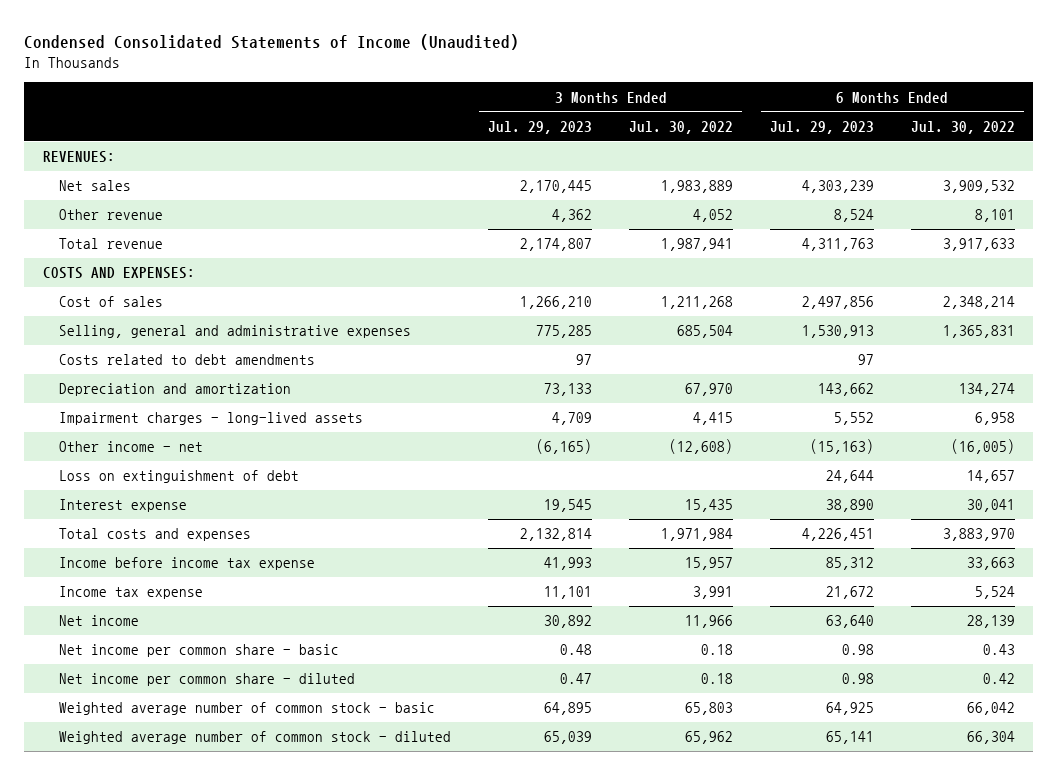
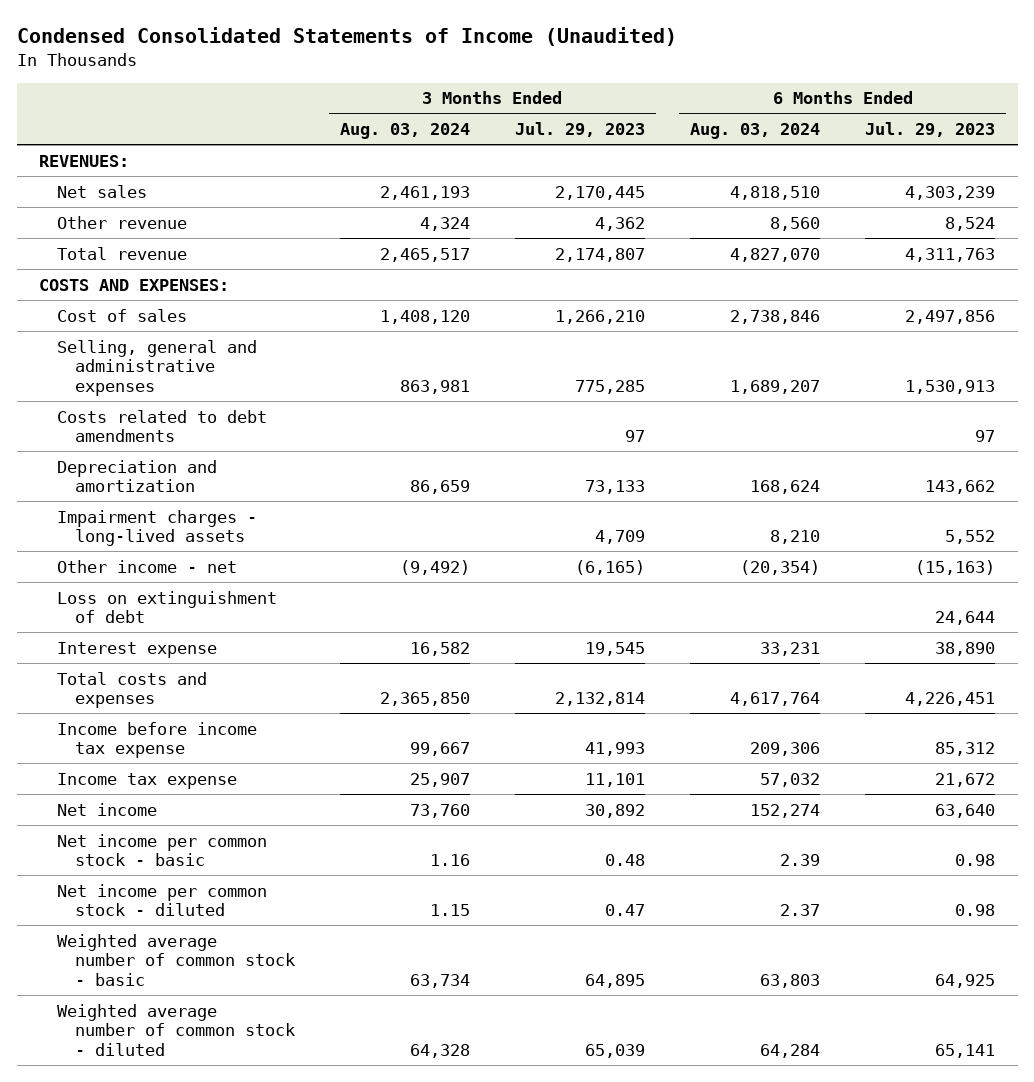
- | 3 Months Ended Jul. 29, 2023 | 3 Months Ended Jul. 30, 2022 | 6 Months Ended Jul. 29, 2023 | 6 Months Ended Jul. 30, 2022
+ | 3 Months Ended Aug. 03, 2024 | 3 Months Ended Jul. 29, 2023 | 6 Months Ended Aug. 03, 2024 | 6 Months Ended Jul. 29, 2023
- Net income per common share - basic | 0.48 | 0.18 | 0.98 | 0.43
- Net income per common share - diluted | 0.47 | 0.18 | 0.98 | 0.42
+ Net income per common stock - basic | 1.16 | 0.48 | 2.39 | 0.98
+ Net income per common stock - diluted | 1.15 | 0.47 | 2.37 | 0.98

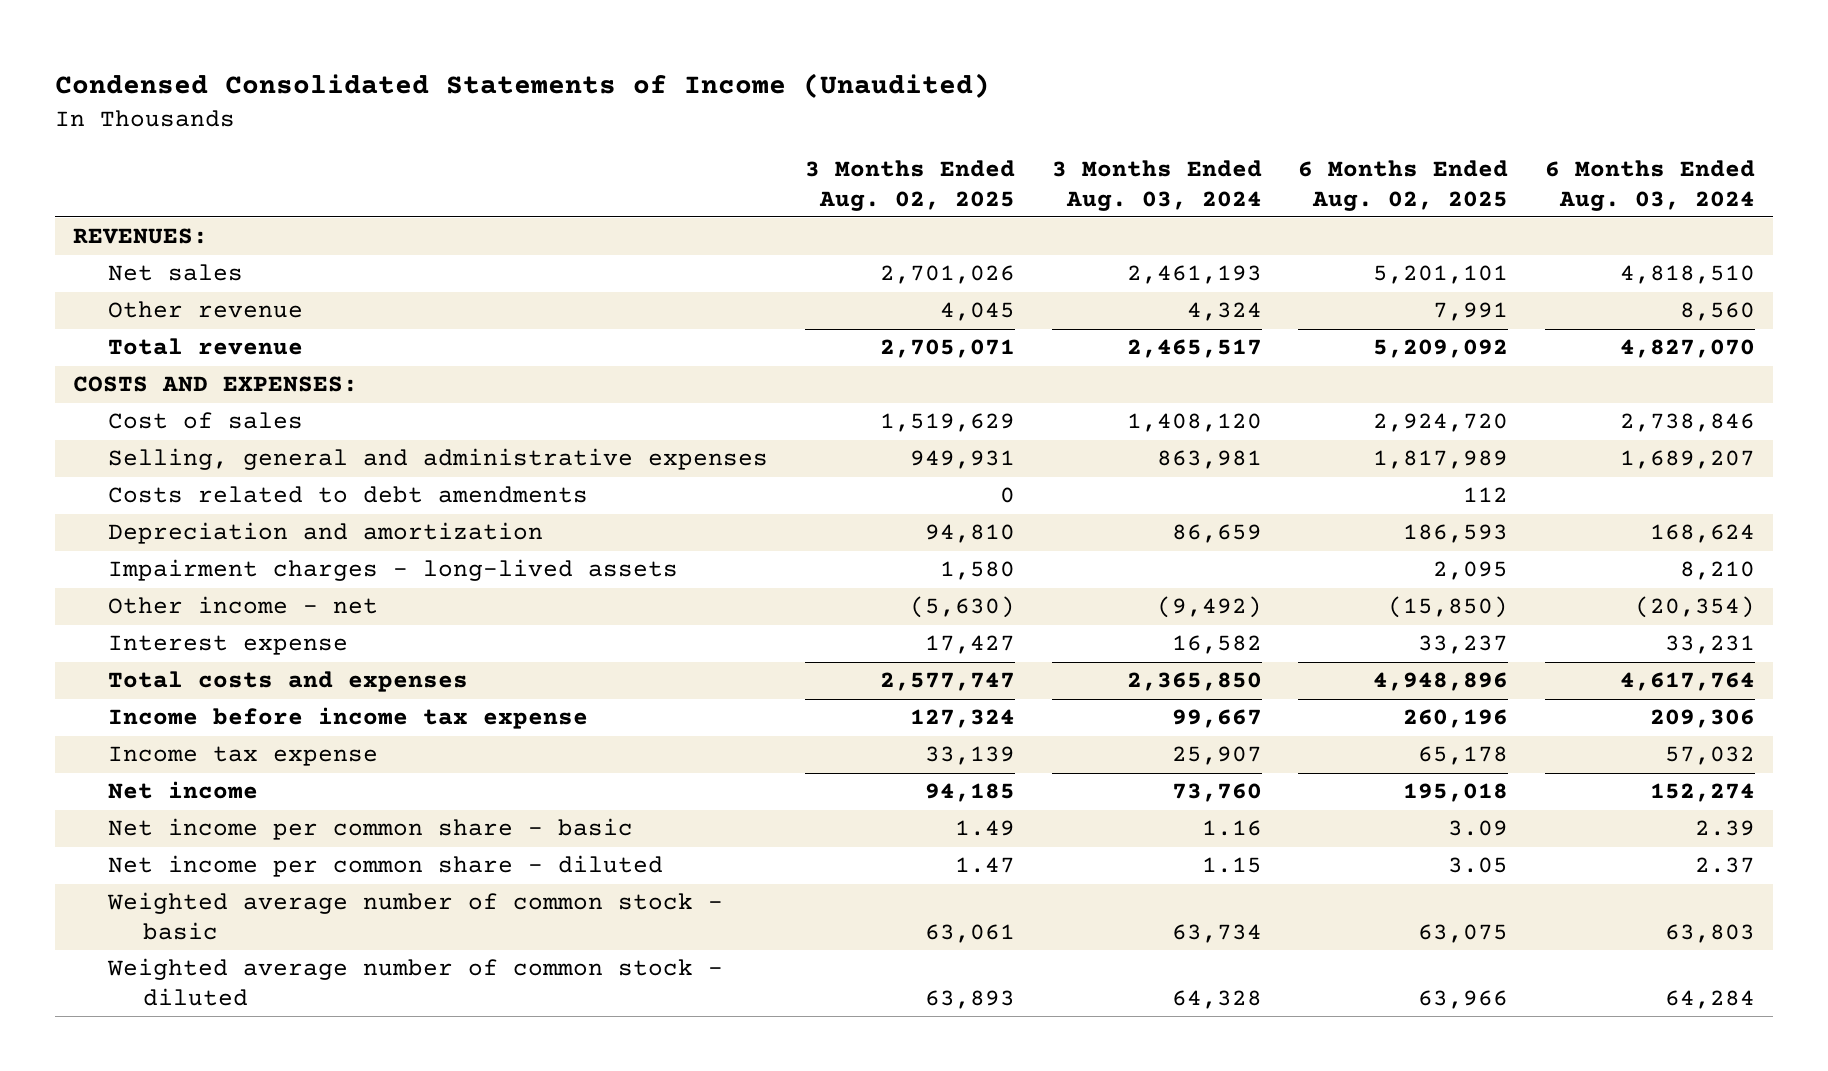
- | 3 Months Ended Aug. 03, 2024 | 3 Months Ended Jul. 29, 2023 | 6 Months Ended Aug. 03, 2024 | 6 Months Ended Jul. 29, 2023
+ | 3 Months Ended Aug. 02, 2025 | 3 Months Ended Aug. 03, 2024 | 6 Months Ended Aug. 02, 2025 | 6 Months Ended Aug. 03, 2024
- Loss on extinguishment of debt | | | | 24,644
- Net income per common stock - basic | 1.16 | 0.48 | 2.39 | 0.98
- Net income per common stock - diluted | 1.15 | 0.47 | 2.37 | 0.98
+ Net income per common share - basic | 1.49 | 1.16 | 3.09 | 2.39
+ Net income per common share - diluted | 1.47 | 1.15 | 3.05 | 2.37

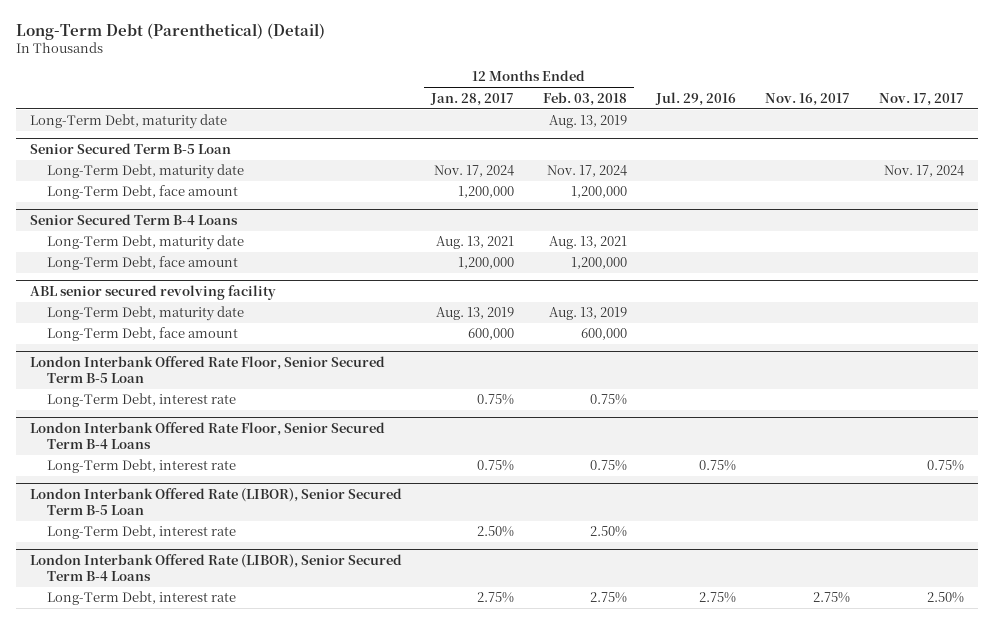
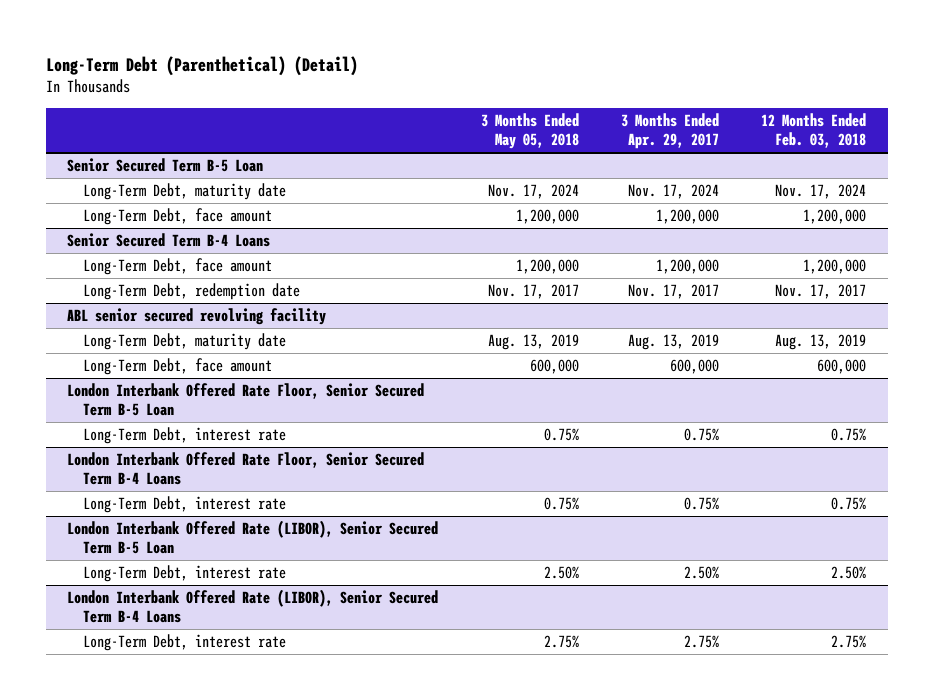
- | 12 Months Ended Jan. 28, 2017 | 12 Months Ended Feb. 03, 2018 | Jul. 29, 2016 | Nov. 16, 2017 | Nov. 17, 2017
+ | 3 Months Ended May 05, 2018 | 3 Months Ended Apr. 29, 2017 | 12 Months Ended Feb. 03, 2018
- Long-Term Debt, maturity date | | Aug. 13, 2019 | | |
@ Senior Secured Term B-4 Loans
- Long-Term Debt, maturity date | Aug. 13, 2021 | Aug. 13, 2021 | | |
+ Long-Term Debt, redemption date | Nov. 17, 2017 | Nov. 17, 2017 | Nov. 17, 2017

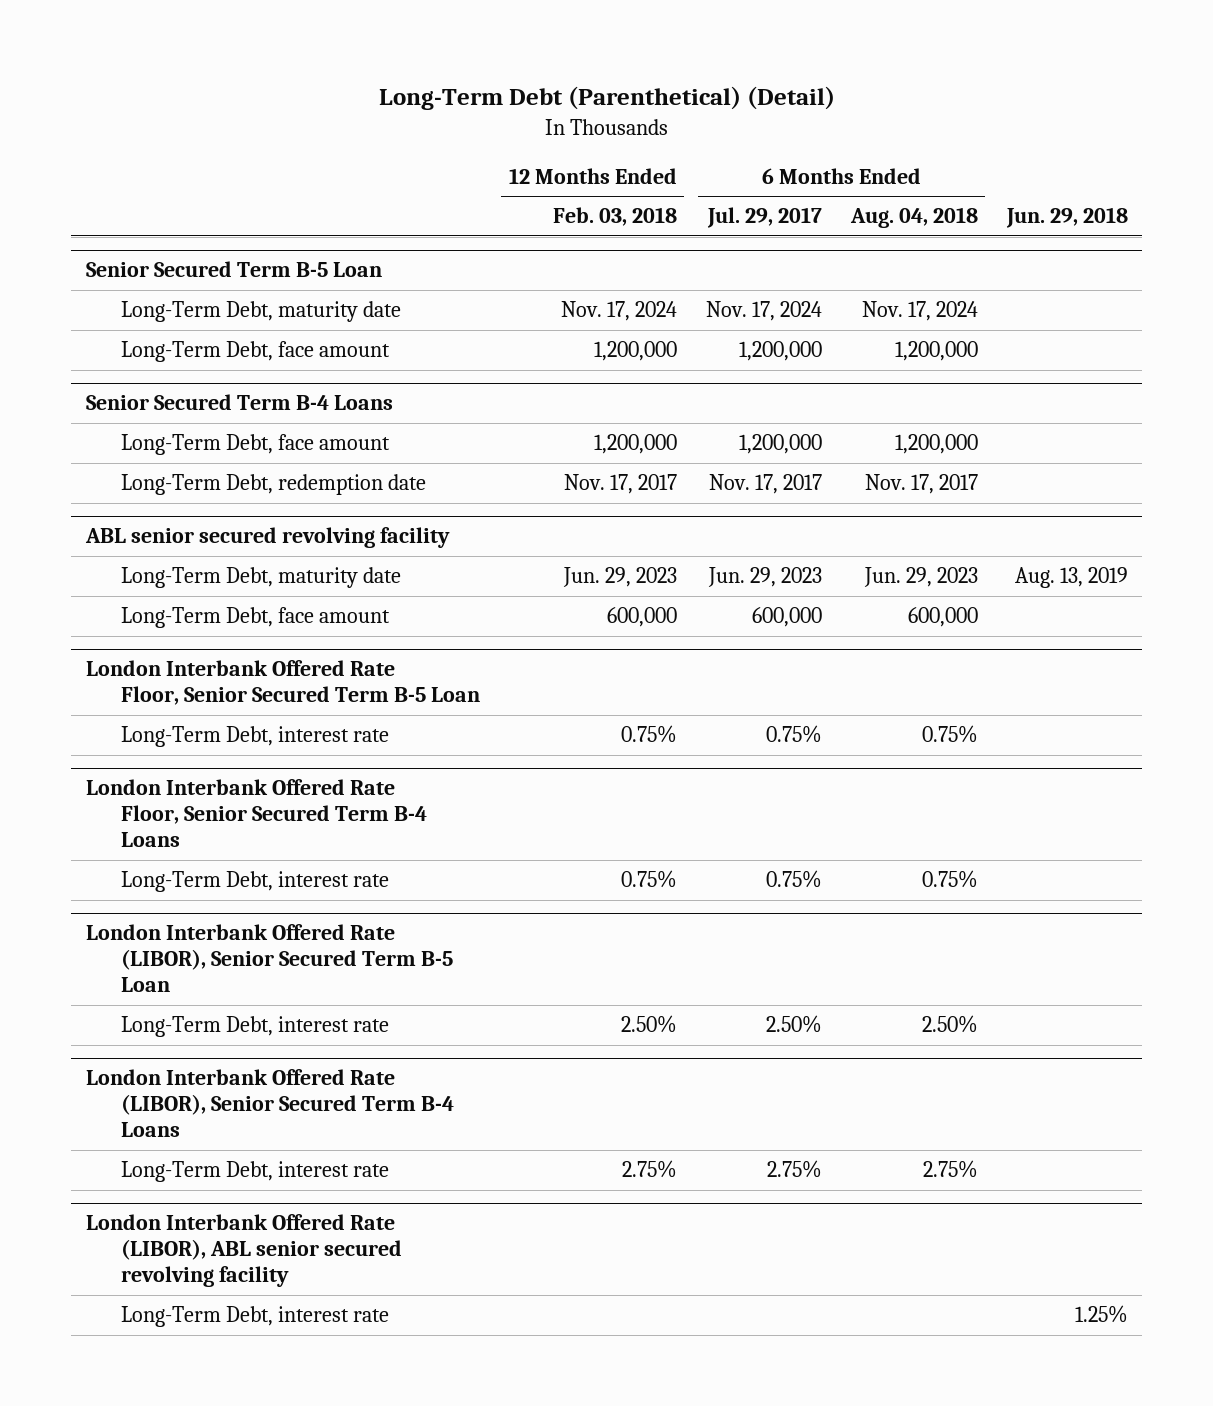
- | 3 Months Ended May 05, 2018 | 3 Months Ended Apr. 29, 2017 | 12 Months Ended Feb. 03, 2018
+ | 12 Months Ended Feb. 03, 2018 | 6 Months Ended Jul. 29, 2017 | 6 Months Ended Aug. 04, 2018 | Jun. 29, 2018
@ ABL senior secured revolving facility
- Long-Term Debt, maturity date | Aug. 13, 2019 | Aug. 13, 2019 | Aug. 13, 2019
+ Long-Term Debt, maturity date | Jun. 29, 2023 | Jun. 29, 2023 | Jun. 29, 2023 | Aug. 13, 2019
+ London Interbank Offered Rate (LIBOR), ABL senior secured revolving facility
+ Long-Term Debt, interest rate | | | | 1.25%

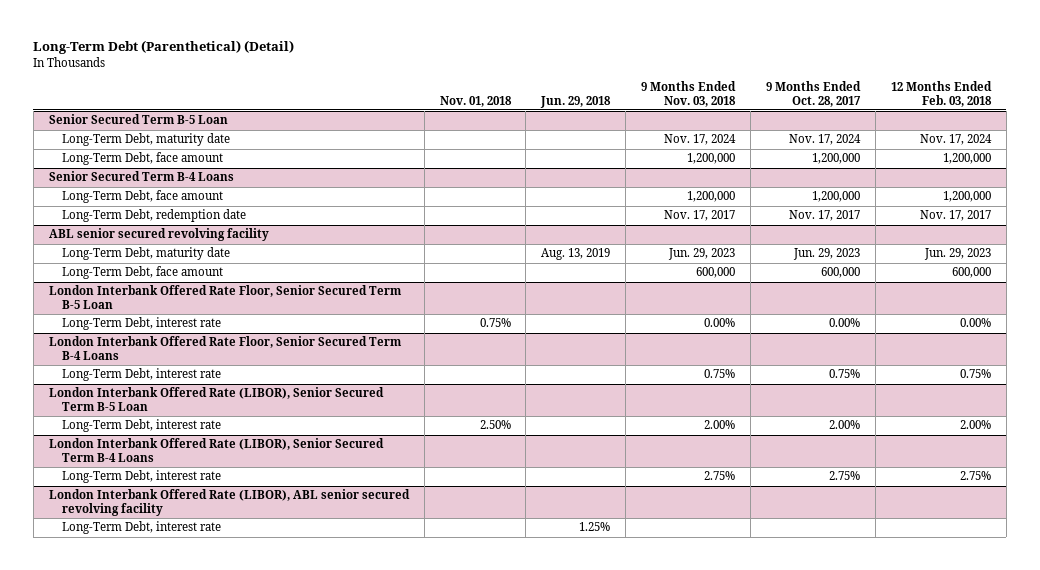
- | 12 Months Ended Feb. 03, 2018 | 6 Months Ended Jul. 29, 2017 | 6 Months Ended Aug. 04, 2018 | Jun. 29, 2018
+ | Nov. 01, 2018 | Jun. 29, 2018 | 9 Months Ended Nov. 03, 2018 | 9 Months Ended Oct. 28, 2017 | 12 Months Ended Feb. 03, 2018
@ London Interbank Offered Rate Floor, Senior Secured Term B-5 Loan
- Long-Term Debt, interest rate | 0.75% | 0.75% | 0.75% |
+ Long-Term Debt, interest rate | 0.75% | | 0.00% | 0.00% | 0.00%
@ London Interbank Offered Rate (LIBOR), Senior Secured Term B-5 Loan
- Long-Term Debt, interest rate | 2.50% | 2.50% | 2.50% |
+ Long-Term Debt, interest rate | 2.50% | | 2.00% | 2.00% | 2.00%

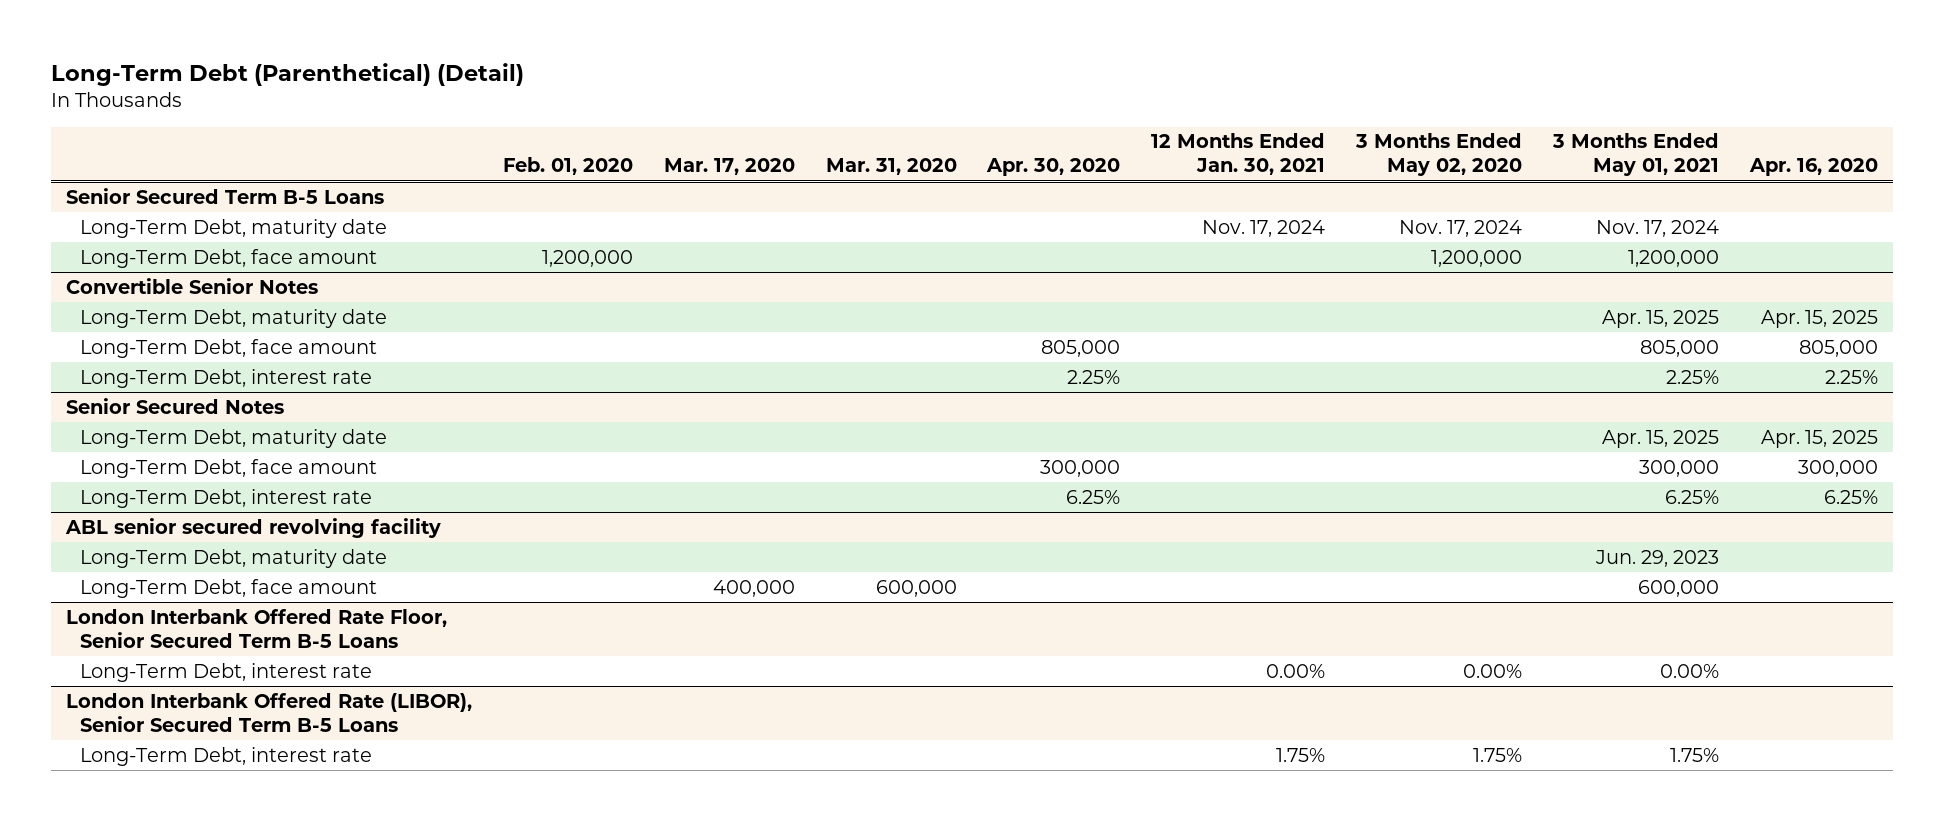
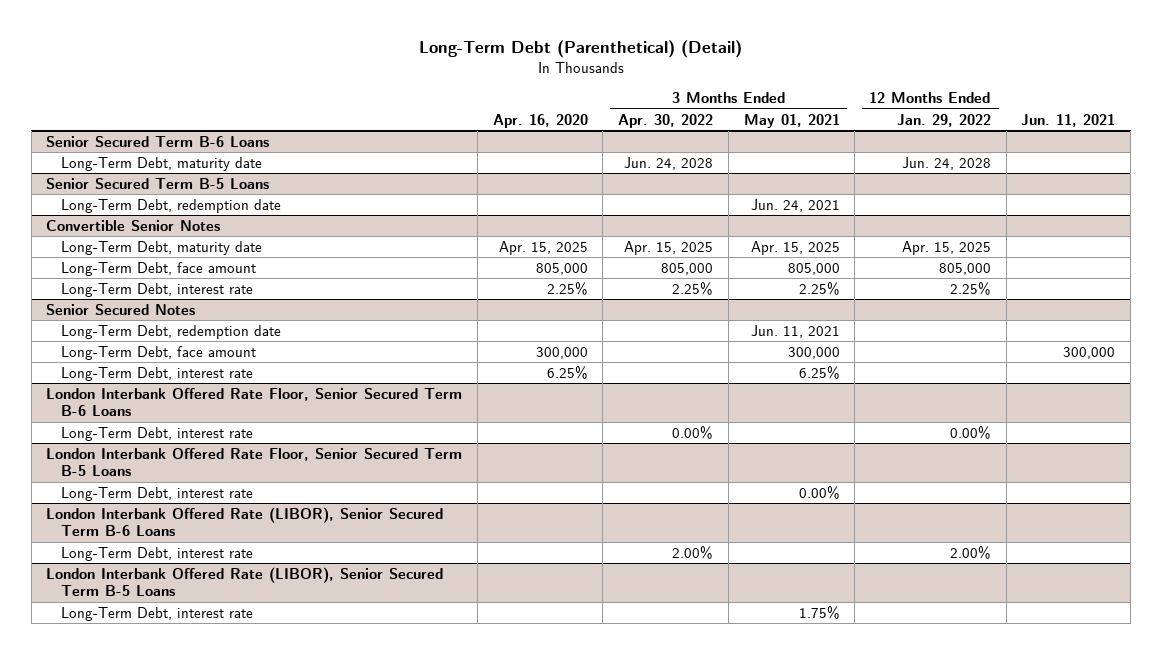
- | Feb. 01, 2020 | Mar. 17, 2020 | Mar. 31, 2020 | Apr. 30, 2020 | 12 Months Ended Jan. 30, 2021 | 3 Months Ended May 02, 2020 | 3 Months Ended May 01, 2021 | Apr. 16, 2020
+ | Apr. 16, 2020 | 3 Months Ended Apr. 30, 2022 | 3 Months Ended May 01, 2021 | 12 Months Ended Jan. 29, 2022 | Jun. 11, 2021
+ Senior Secured Term B-6 Loans
+ Long-Term Debt, maturity date | | Jun. 24, 2028 | | Jun. 24, 2028 |
@ Senior Secured Term B-5 Loans
- Long-Term Debt, maturity date | | | | | Nov. 17, 2024 | Nov. 17, 2024 | Nov. 17, 2024 |
- Long-Term Debt, face amount | 1,200,000 | | | | | 1,200,000 | 1,200,000 |
+ Long-Term Debt, redemption date | | | Jun. 24, 2021 | |
@ Senior Secured Notes
- Long-Term Debt, maturity date | | | | | | | Apr. 15, 2025 | Apr. 15, 2025
+ Long-Term Debt, redemption date | | | Jun. 11, 2021 | |
- ABL senior secured revolving facility
- Long-Term Debt, maturity date | | | | | | | Jun. 29, 2023 |
- Long-Term Debt, face amount | | 400,000 | 600,000 | | | | 600,000 |
+ London Interbank Offered Rate Floor, Senior Secured Term B-6 Loans
+ Long-Term Debt, interest rate | | 0.00% | | 0.00% |
+ London Interbank Offered Rate (LIBOR), Senior Secured Term B-6 Loans
+ Long-Term Debt, interest rate | | 2.00% | | 2.00% |

